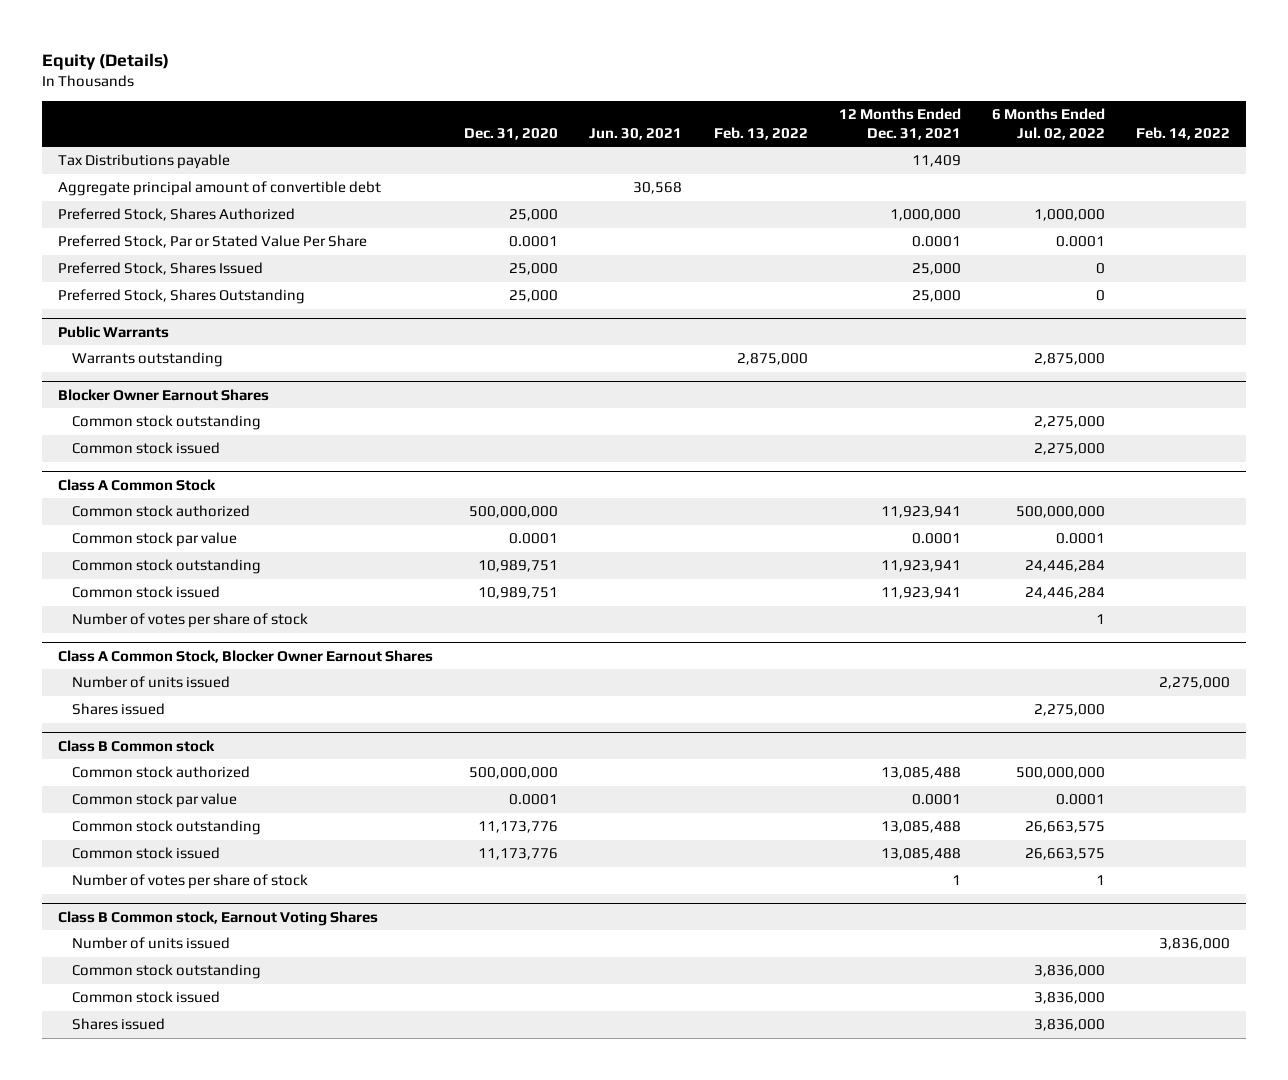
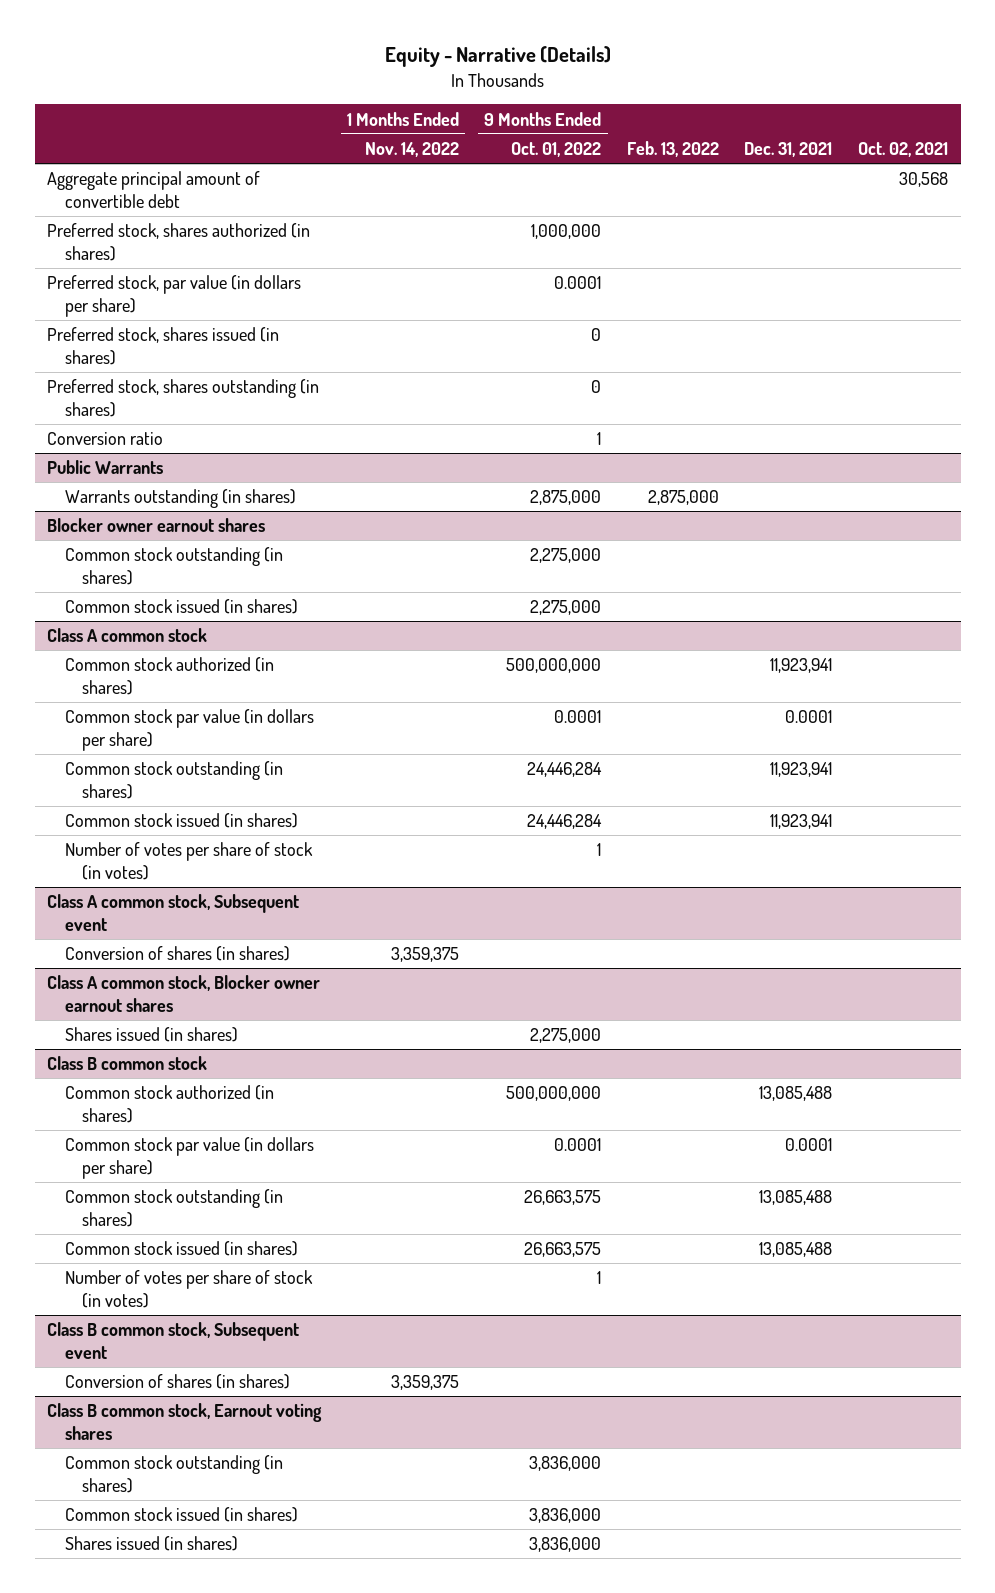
- Equity (Details)
+ Equity - Narrative (Details)
- | Dec. 31, 2020 | Jun. 30, 2021 | Feb. 13, 2022 | 12 Months Ended Dec. 31, 2021 | 6 Months Ended Jul. 02, 2022 | Feb. 14, 2022
+ | 1 Months Ended Nov. 14, 2022 | 9 Months Ended Oct. 01, 2022 | Feb. 13, 2022 | Dec. 31, 2021 | Oct. 02, 2021
- Tax Distributions payable | | | | 11,409 | |
- Preferred Stock, Shares Authorized | 25,000 | | | 1,000,000 | 1,000,000 |
- Preferred Stock, Par or Stated Value Per Share | 0.0001 | | | 0.0001 | 0.0001 |
- Preferred Stock, Shares Issued | 25,000 | | | 25,000 | 0 |
- Preferred Stock, Shares Outstanding | 25,000 | | | 25,000 | 0 |
+ Preferred stock, shares authorized (in shares) | | 1,000,000 | | |
+ Preferred stock, par value (in dollars per share) | | 0.0001 | | |
+ Preferred stock, shares issued (in shares) | | 0 | | |
+ Preferred stock, shares outstanding (in shares) | | 0 | | |
+ Conversion ratio | | 1 | | |
@ Public Warrants
- Warrants outstanding | | | 2,875,000 | | 2,875,000 |
- Blocker Owner Earnout Shares
- Common stock outstanding | | | | | 2,275,000 |
- Common stock issued | | | | | 2,275,000 |
- Class A Common Stock
- Common stock authorized | 500,000,000 | | | 11,923,941 | 500,000,000 |
- Common stock par value | 0.0001 | | | 0.0001 | 0.0001 |
- Common stock outstanding | 10,989,751 | | | 11,923,941 | 24,446,284 |
- Common stock issued | 10,989,751 | | | 11,923,941 | 24,446,284 |
- Number of votes per share of stock | | | | | 1 |
- Class A Common Stock, Blocker Owner Earnout Shares
- Number of units issued | | | | | | 2,275,000
- Shares issued | | | | | 2,275,000 |
- Class B Common stock
- Common stock authorized | 500,000,000 | | | 13,085,488 | 500,000,000 |
- Common stock par value | 0.0001 | | | 0.0001 | 0.0001 |
- Common stock outstanding | 11,173,776 | | | 13,085,488 | 26,663,575 |
- Common stock issued | 11,173,776 | | | 13,085,488 | 26,663,575 |
- Number of votes per share of stock | | | | 1 | 1 |
- Class B Common stock, Earnout Voting Shares
- Number of units issued | | | | | | 3,836,000
- Common stock outstanding | | | | | 3,836,000 |
- Common stock issued | | | | | 3,836,000 |
- Shares issued | | | | | 3,836,000 |
@ Public Warrants
+ Warrants outstanding (in shares) | | 2,875,000 | 2,875,000 | |
+ Blocker owner earnout shares
+ Common stock outstanding (in shares) | | 2,275,000 | | |
+ Common stock issued (in shares) | | 2,275,000 | | |
+ Class A common stock
+ Common stock authorized (in shares) | | 500,000,000 | | 11,923,941 |
+ Common stock par value (in dollars per share) | | 0.0001 | | 0.0001 |
+ Common stock outstanding (in shares) | | 24,446,284 | | 11,923,941 |
+ Common stock issued (in shares) | | 24,446,284 | | 11,923,941 |
+ Number of votes per share of stock (in votes) | | 1 | | |
+ Class A common stock, Subsequent event
+ Conversion of shares (in shares) | 3,359,375 | | | |
+ Class A common stock, Blocker owner earnout shares
+ Shares issued (in shares) | | 2,275,000 | | |
+ Class B common stock
+ Common stock authorized (in shares) | | 500,000,000 | | 13,085,488 |
+ Common stock par value (in dollars per share) | | 0.0001 | | 0.0001 |
+ Common stock outstanding (in shares) | | 26,663,575 | | 13,085,488 |
+ Common stock issued (in shares) | | 26,663,575 | | 13,085,488 |
+ Number of votes per share of stock (in votes) | | 1 | | |
+ Class B common stock, Subsequent event
+ Conversion of shares (in shares) | 3,359,375 | | | |
+ Class B common stock, Earnout voting shares
+ Common stock outstanding (in shares) | | 3,836,000 | | |
+ Common stock issued (in shares) | | 3,836,000 | | |
+ Shares issued (in shares) | | 3,836,000 | | |

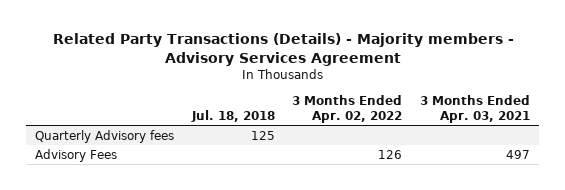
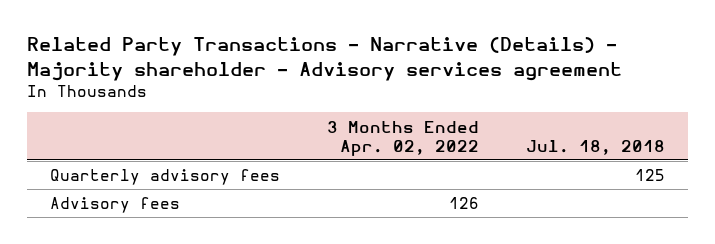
- Related Party Transactions (Details) - Majority members - Advisory Services Agreement
+ Related Party Transactions - Narrative (Details) - Majority shareholder - Advisory services agreement
- | Jul. 18, 2018 | 3 Months Ended Apr. 02, 2022 | 3 Months Ended Apr. 03, 2021
+ | 3 Months Ended Apr. 02, 2022 | Jul. 18, 2018
- Quarterly Advisory fees | 125 | |
- Advisory Fees | | 126 | 497
+ Quarterly advisory fees | | 125
+ Advisory fees | 126 |

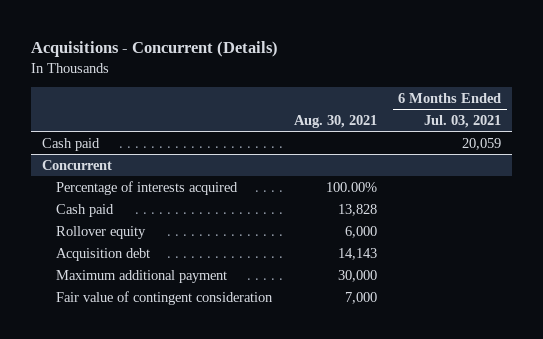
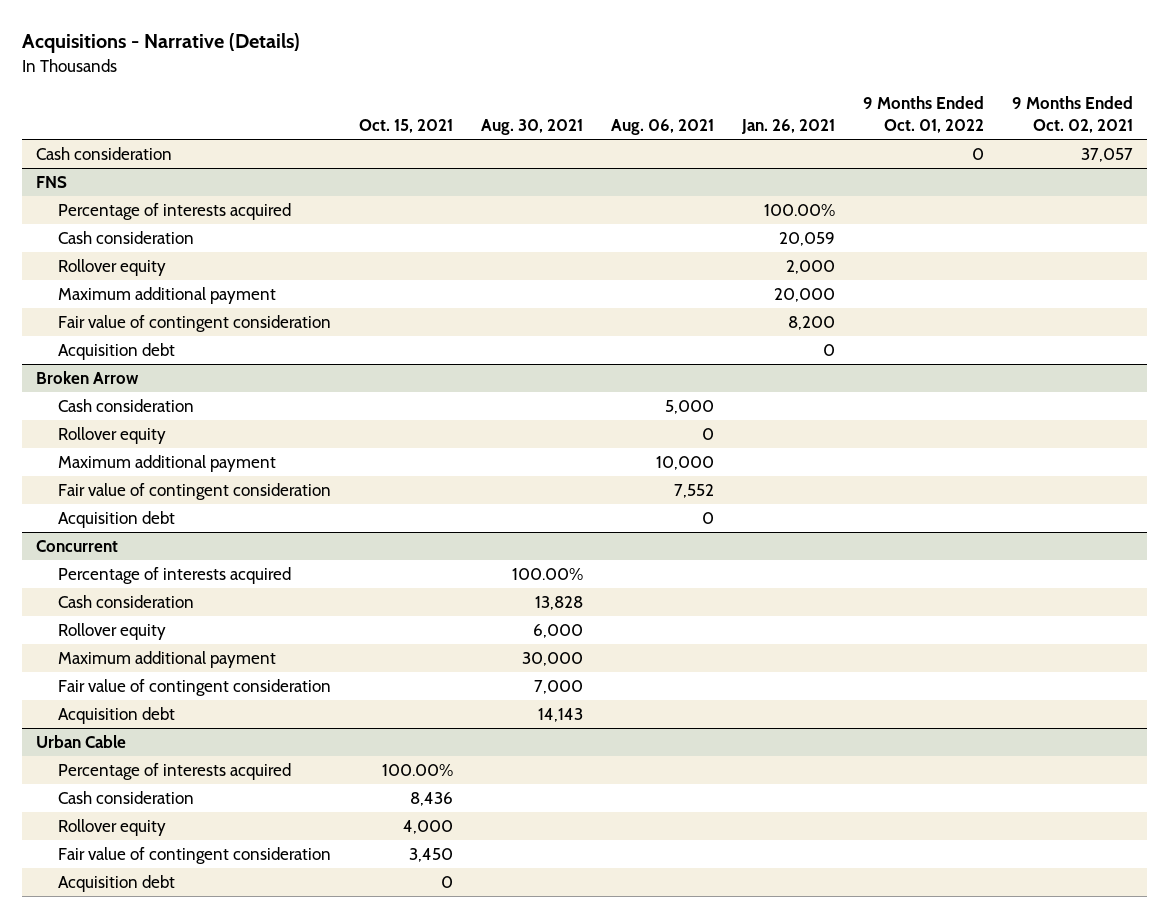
- Acquisitions - Concurrent (Details)
+ Acquisitions - Narrative (Details)
- | Aug. 30, 2021 | 6 Months Ended Jul. 03, 2021
+ | Oct. 15, 2021 | Aug. 30, 2021 | Aug. 06, 2021 | Jan. 26, 2021 | 9 Months Ended Oct. 01, 2022 | 9 Months Ended Oct. 02, 2021
- Cash paid | | 20,059
+ Cash consideration | | | | | 0 | 37,057
+ FNS
+ Percentage of interests acquired | | | | 100.00% | |
+ Cash consideration | | | | 20,059 | |
+ Rollover equity | | | | 2,000 | |
+ Maximum additional payment | | | | 20,000 | |
+ Fair value of contingent consideration | | | | 8,200 | |
+ Acquisition debt | | | | 0 | |
+ Broken Arrow
+ Cash consideration | | | 5,000 | | |
+ Rollover equity | | | 0 | | |
+ Maximum additional payment | | | 10,000 | | |
+ Fair value of contingent consideration | | | 7,552 | | |
+ Acquisition debt | | | 0 | | |
@ Concurrent
- Cash paid | 13,828 |
+ Cash consideration | | 13,828 | | | |
moved down: Acquisition debt | | 14,143 | | | |
+ Urban Cable
+ Percentage of interests acquired | 100.00% | | | | |
+ Cash consideration | 8,436 | | | | |
+ Rollover equity | 4,000 | | | | |
+ Fair value of contingent consideration | 3,450 | | | | |
+ Acquisition debt | 0 | | | | |

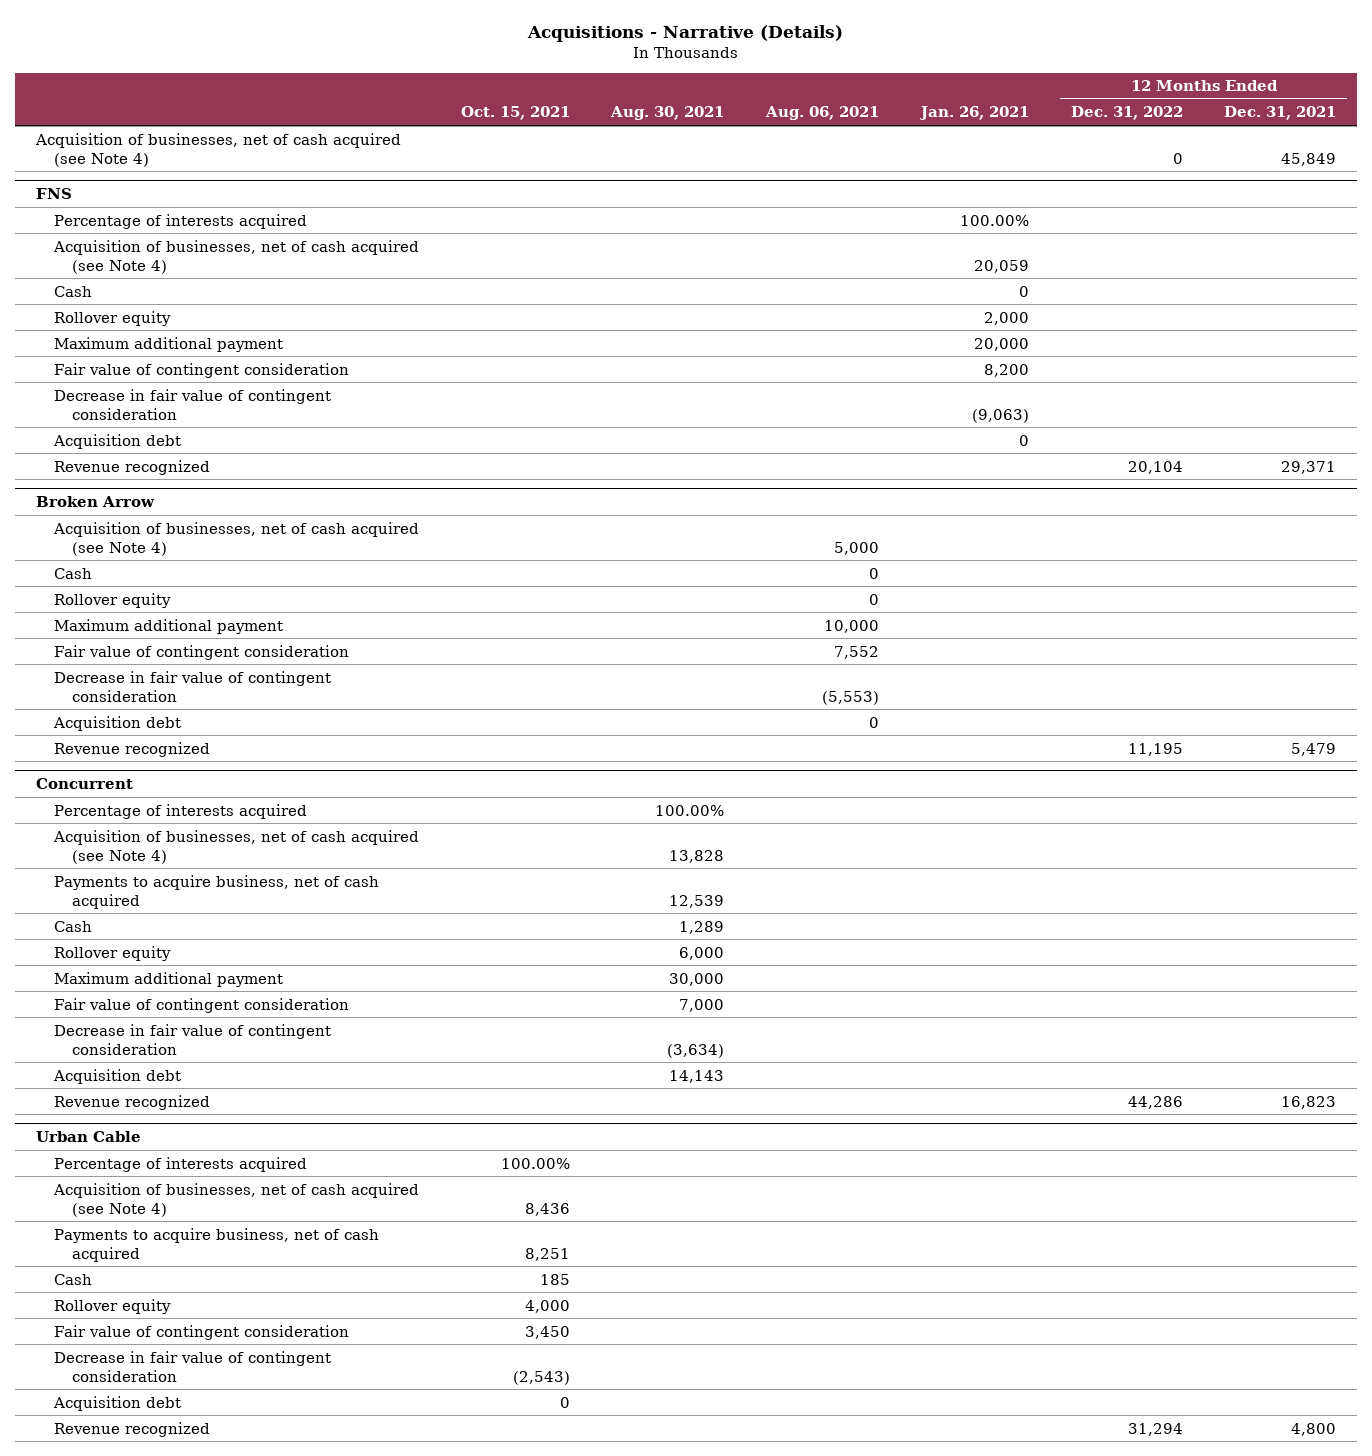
- | Oct. 15, 2021 | Aug. 30, 2021 | Aug. 06, 2021 | Jan. 26, 2021 | 9 Months Ended Oct. 01, 2022 | 9 Months Ended Oct. 02, 2021
+ | Oct. 15, 2021 | Aug. 30, 2021 | Aug. 06, 2021 | Jan. 26, 2021 | 12 Months Ended Dec. 31, 2022 | 12 Months Ended Dec. 31, 2021
- Cash consideration | | | | | 0 | 37,057
+ Acquisition of businesses, net of cash acquired (see Note 4) | | | | | 0 | 45,849
@ FNS
- Cash consideration | | | | 20,059 | |
+ Acquisition of businesses, net of cash acquired (see Note 4) | | | | 20,059 | |
+ Cash | | | | 0 | |
+ Decrease in fair value of contingent consideration | | | | (9,063) | |
+ Revenue recognized | | | | | 20,104 | 29,371
@ Broken Arrow
- Cash consideration | | | 5,000 | | |
+ Acquisition of businesses, net of cash acquired (see Note 4) | | | 5,000 | | |
+ Cash | | | 0 | | |
+ Decrease in fair value of contingent consideration | | | (5,553) | | |
+ Revenue recognized | | | | | 11,195 | 5,479
@ Concurrent
- Cash consideration | | 13,828 | | | |
+ Acquisition of businesses, net of cash acquired (see Note 4) | | 13,828 | | | |
+ Payments to acquire business, net of cash acquired | | 12,539 | | | |
+ Cash | | 1,289 | | | |
+ Decrease in fair value of contingent consideration | | (3,634) | | | |
+ Revenue recognized | | | | | 44,286 | 16,823
@ Urban Cable
- Cash consideration | 8,436 | | | | |
+ Acquisition of businesses, net of cash acquired (see Note 4) | 8,436 | | | | |
+ Payments to acquire business, net of cash acquired | 8,251 | | | | |
+ Cash | 185 | | | | |
+ Decrease in fair value of contingent consideration | (2,543) | | | | |
+ Revenue recognized | | | | | 31,294 | 4,800

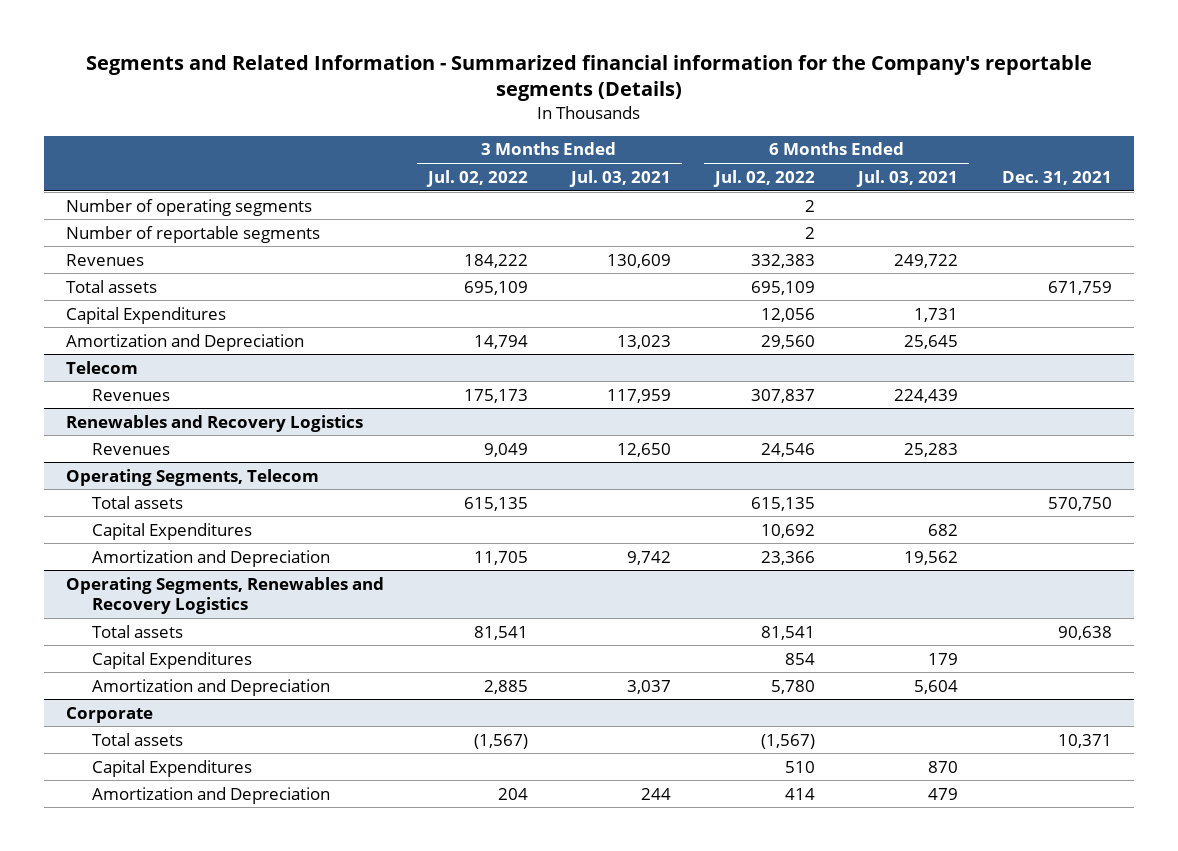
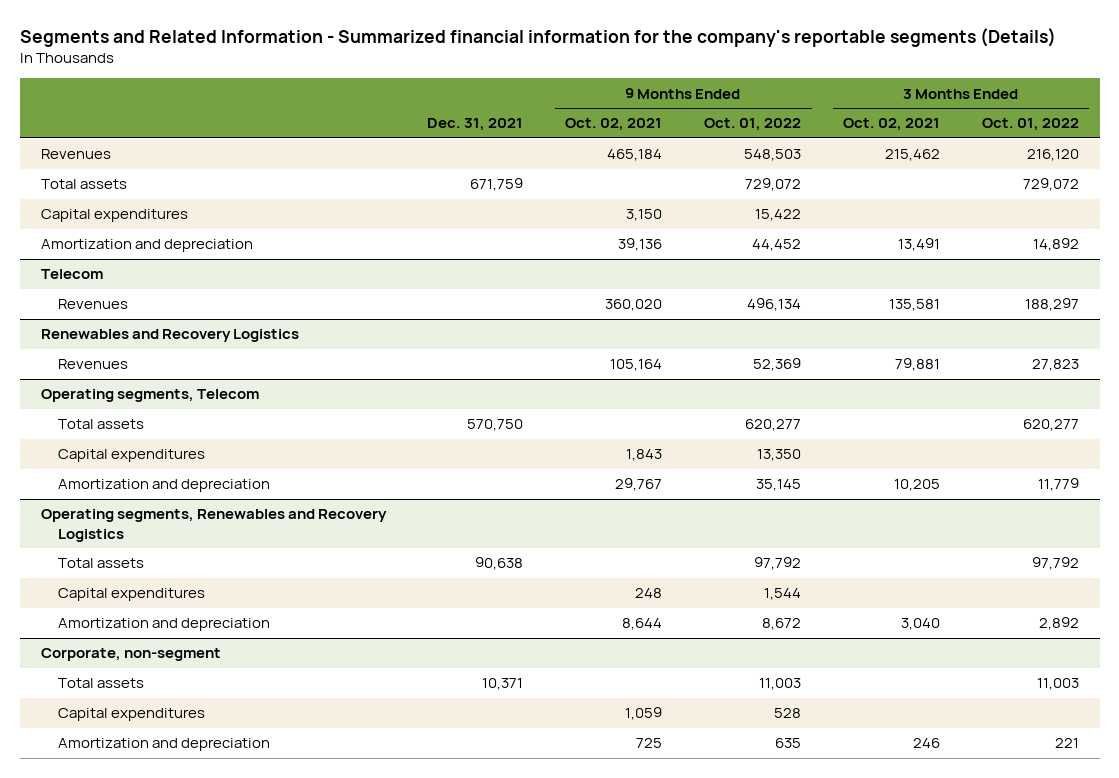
- Segments and Related Information - Summarized financial information for the Company's reportable segments (Details)
+ Segments and Related Information - Summarized financial information for the company's reportable segments (Details)
- | 3 Months Ended Jul. 02, 2022 | 3 Months Ended Jul. 03, 2021 | 6 Months Ended Jul. 02, 2022 | 6 Months Ended Jul. 03, 2021 | Dec. 31, 2021
+ | Dec. 31, 2021 | 9 Months Ended Oct. 02, 2021 | 9 Months Ended Oct. 01, 2022 | 3 Months Ended Oct. 02, 2021 | 3 Months Ended Oct. 01, 2022
- Number of operating segments | | | 2 | |
- Number of reportable segments | | | 2 | |
- Capital Expenditures | | | 12,056 | 1,731 |
- Amortization and Depreciation | 14,794 | 13,023 | 29,560 | 25,645 |
+ Capital expenditures | | 3,150 | 15,422 | |
+ Amortization and depreciation | | 39,136 | 44,452 | 13,491 | 14,892
- Operating Segments, Telecom
+ Operating segments, Telecom
- Capital Expenditures | | | 10,692 | 682 |
- Amortization and Depreciation | 11,705 | 9,742 | 23,366 | 19,562 |
- Operating Segments, Renewables and Recovery Logistics
+ Capital expenditures | | 1,843 | 13,350 | |
+ Amortization and depreciation | | 29,767 | 35,145 | 10,205 | 11,779
+ Operating segments, Renewables and Recovery Logistics
- Capital Expenditures | | | 854 | 179 |
- Amortization and Depreciation | 2,885 | 3,037 | 5,780 | 5,604 |
- Corporate
+ Capital expenditures | | 248 | 1,544 | |
+ Amortization and depreciation | | 8,644 | 8,672 | 3,040 | 2,892
+ Corporate, non-segment
- Capital Expenditures | | | 510 | 870 |
- Amortization and Depreciation | 204 | 244 | 414 | 479 |
+ Capital expenditures | | 1,059 | 528 | |
+ Amortization and depreciation | | 725 | 635 | 246 | 221

